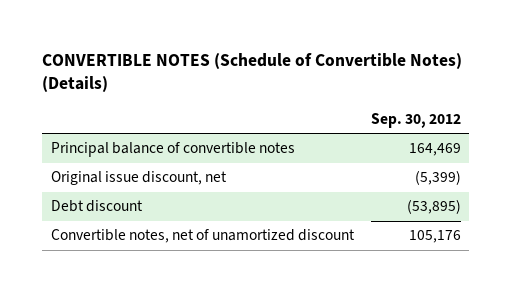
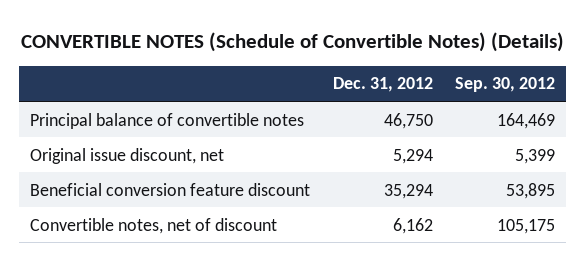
- | Sep. 30, 2012
+ | Dec. 31, 2012 | Sep. 30, 2012
- Original issue discount, net | (5,399)
- Debt discount | (53,895)
- Convertible notes, net of unamortized discount | 105,176
+ Original issue discount, net | 5,294 | 5,399
+ Beneficial conversion feature discount | 35,294 | 53,895
+ Convertible notes, net of discount | 6,162 | 105,175

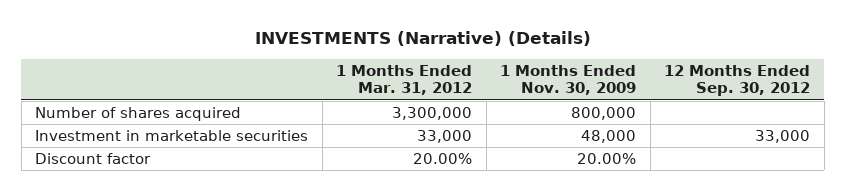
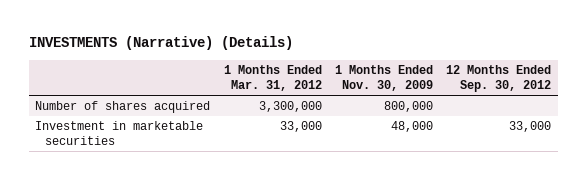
- Discount factor | 20.00% | 20.00% |

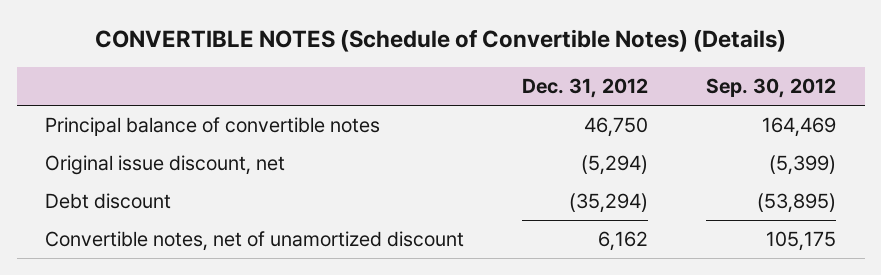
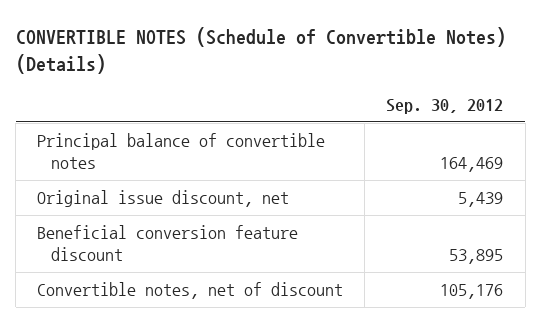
- | Dec. 31, 2012 | Sep. 30, 2012
+ | Sep. 30, 2012
- Original issue discount, net | (5,294) | (5,399)
- Debt discount | (35,294) | (53,895)
- Convertible notes, net of unamortized discount | 6,162 | 105,175
+ Original issue discount, net | 5,439
+ Beneficial conversion feature discount | 53,895
+ Convertible notes, net of discount | 105,176

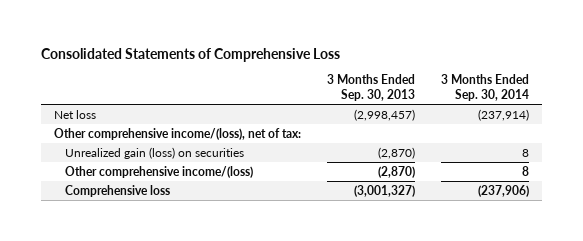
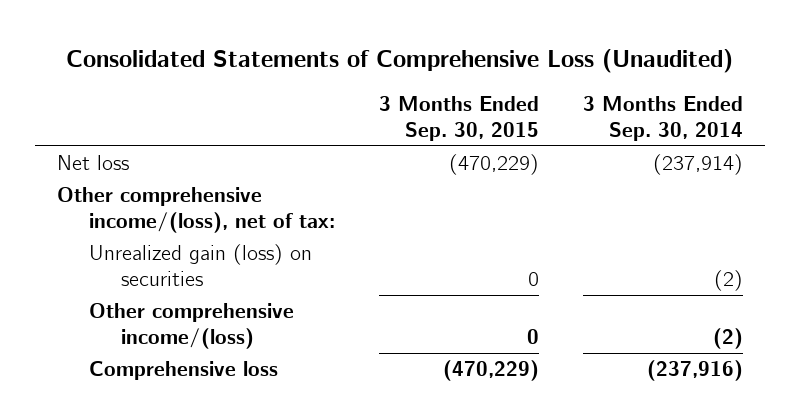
- Consolidated Statements of Comprehensive Loss
+ Consolidated Statements of Comprehensive Loss (Unaudited)
- | 3 Months Ended Sep. 30, 2013 | 3 Months Ended Sep. 30, 2014
+ | 3 Months Ended Sep. 30, 2015 | 3 Months Ended Sep. 30, 2014
- Unrealized gain (loss) on securities | (2,870) | 8
- Other comprehensive income/(loss) | (2,870) | 8
- Comprehensive loss | (3,001,327) | (237,906)
+ Unrealized gain (loss) on securities | 0 | (2)
+ Other comprehensive income/(loss) | 0 | (2)
+ Comprehensive loss | (470,229) | (237,916)

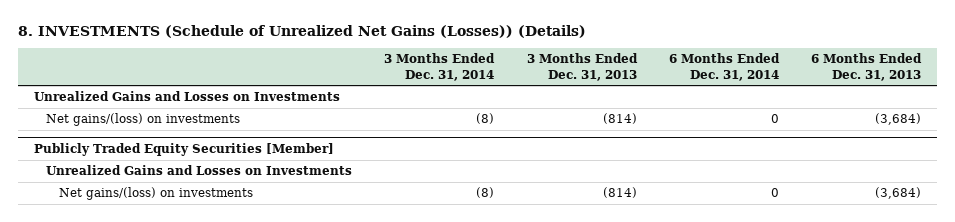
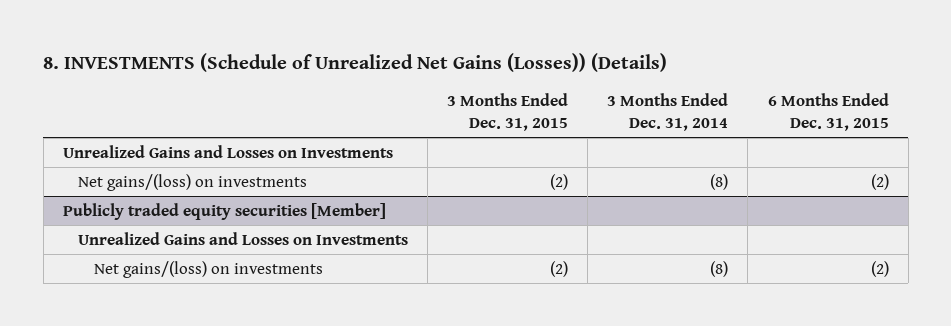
- | 3 Months Ended Dec. 31, 2014 | 3 Months Ended Dec. 31, 2013 | 6 Months Ended Dec. 31, 2014 | 6 Months Ended Dec. 31, 2013
+ | 3 Months Ended Dec. 31, 2015 | 3 Months Ended Dec. 31, 2014 | 6 Months Ended Dec. 31, 2015
- Publicly Traded Equity Securities [Member]
+ Publicly traded equity securities [Member]

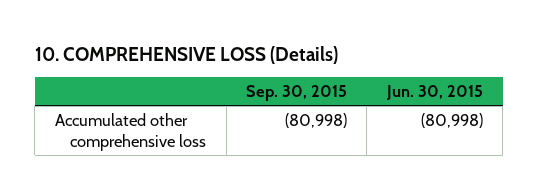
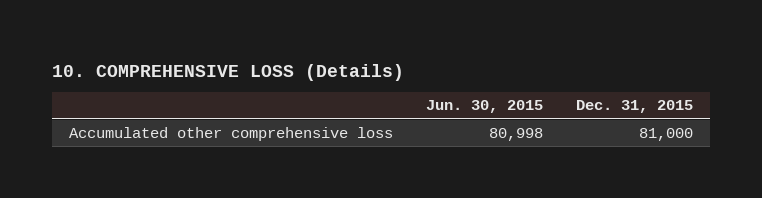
- | Sep. 30, 2015 | Jun. 30, 2015
+ | Jun. 30, 2015 | Dec. 31, 2015
- Accumulated other comprehensive loss | (80,998) | (80,998)
+ Accumulated other comprehensive loss | 80,998 | 81,000

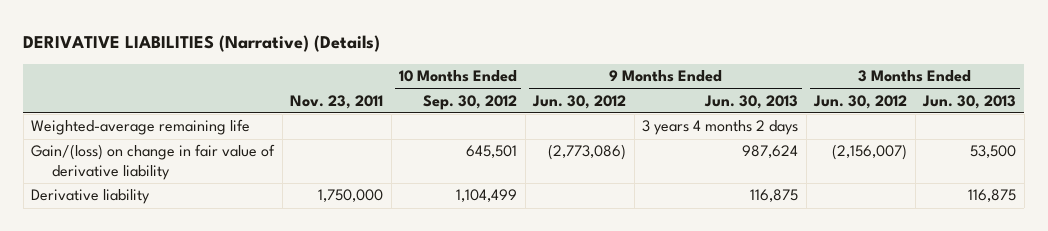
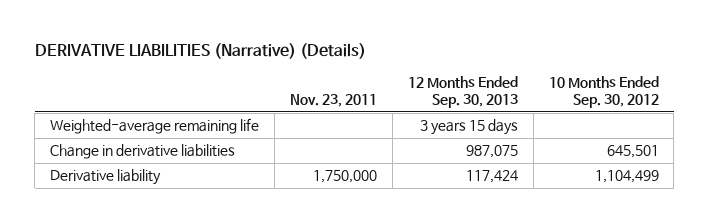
- | Nov. 23, 2011 | 10 Months Ended Sep. 30, 2012 | 9 Months Ended Jun. 30, 2012 | 9 Months Ended Jun. 30, 2013 | 3 Months Ended Jun. 30, 2012 | 3 Months Ended Jun. 30, 2013
+ | Nov. 23, 2011 | 12 Months Ended Sep. 30, 2013 | 10 Months Ended Sep. 30, 2012
- Gain/(loss) on change in fair value of derivative liability | | 645,501 | (2,773,086) | 987,624 | (2,156,007) | 53,500
+ Change in derivative liabilities | | 987,075 | 645,501

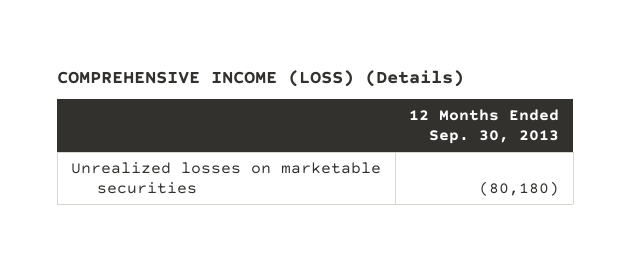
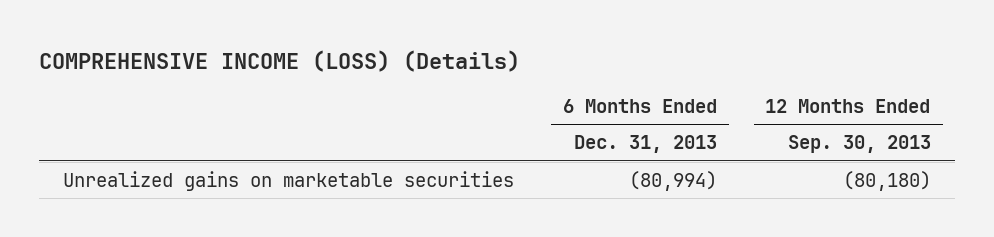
- | 12 Months Ended Sep. 30, 2013
+ | 6 Months Ended Dec. 31, 2013 | 12 Months Ended Sep. 30, 2013
- Unrealized losses on marketable securities | (80,180)
+ Unrealized gains on marketable securities | (80,994) | (80,180)

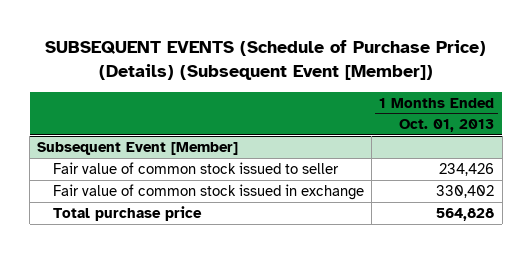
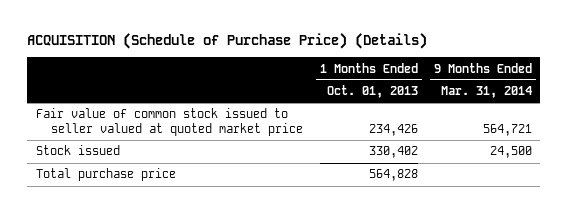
- SUBSEQUENT EVENTS (Schedule of Purchase Price) (Details) (Subsequent Event [Member])
+ ACQUISITION (Schedule of Purchase Price) (Details)
- | 1 Months Ended Oct. 01, 2013
+ | 1 Months Ended Oct. 01, 2013 | 9 Months Ended Mar. 31, 2014
- Subsequent Event [Member]
- Fair value of common stock issued to seller | 234,426
- Fair value of common stock issued in exchange | 330,402
+ Fair value of common stock issued to seller valued at quoted market price | 234,426 | 564,721
+ Stock issued | 330,402 | 24,500

